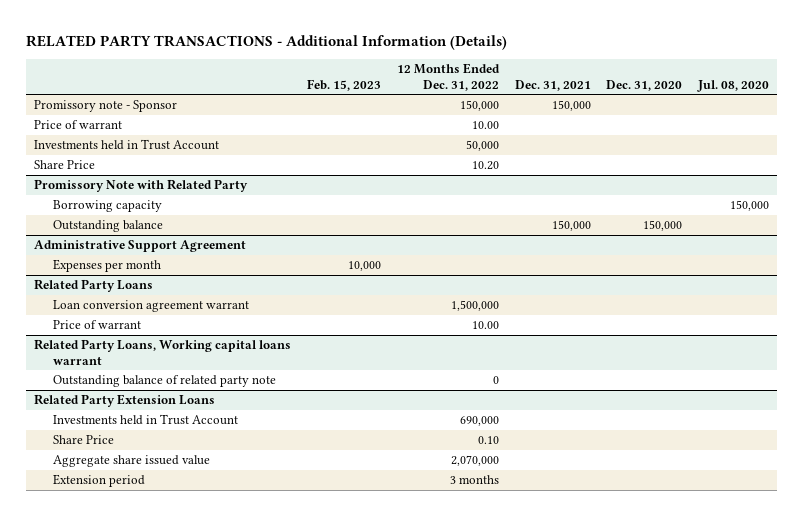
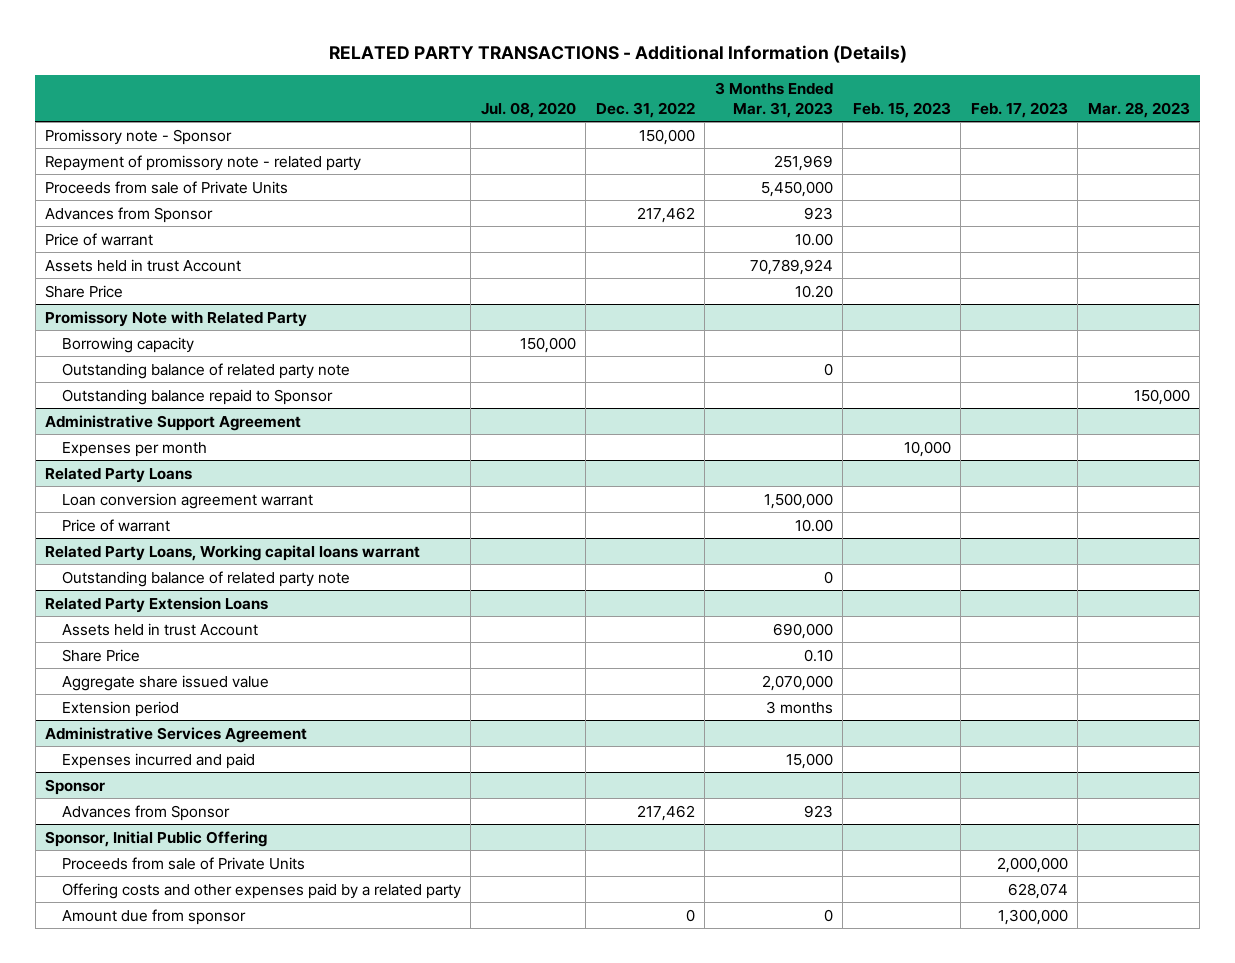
- | Feb. 15, 2023 | 12 Months Ended Dec. 31, 2022 | Dec. 31, 2021 | Dec. 31, 2020 | Jul. 08, 2020
+ | Jul. 08, 2020 | Dec. 31, 2022 | 3 Months Ended Mar. 31, 2023 | Feb. 15, 2023 | Feb. 17, 2023 | Mar. 28, 2023
+ Repayment of promissory note - related party | | | 251,969 | | |
+ Proceeds from sale of Private Units | | | 5,450,000 | | |
+ Advances from Sponsor | | 217,462 | 923 | | |
- Investments held in Trust Account | | 50,000 | | |
+ Assets held in trust Account | | | 70,789,924 | | |
@ Promissory Note with Related Party
- Outstanding balance | | | 150,000 | 150,000 |
+ Outstanding balance of related party note | | | 0 | | |
+ Outstanding balance repaid to Sponsor | | | | | | 150,000
@ Related Party Extension Loans
- Investments held in Trust Account | | 690,000 | | |
+ Assets held in trust Account | | | 690,000 | | |
+ Administrative Services Agreement
+ Expenses incurred and paid | | | 15,000 | | |
+ Sponsor
+ Advances from Sponsor | | 217,462 | 923 | | |
+ Sponsor, Initial Public Offering
+ Proceeds from sale of Private Units | | | | | 2,000,000 |
+ Offering costs and other expenses paid by a related party | | | | | 628,074 |
+ Amount due from sponsor | | 0 | 0 | | 1,300,000 |

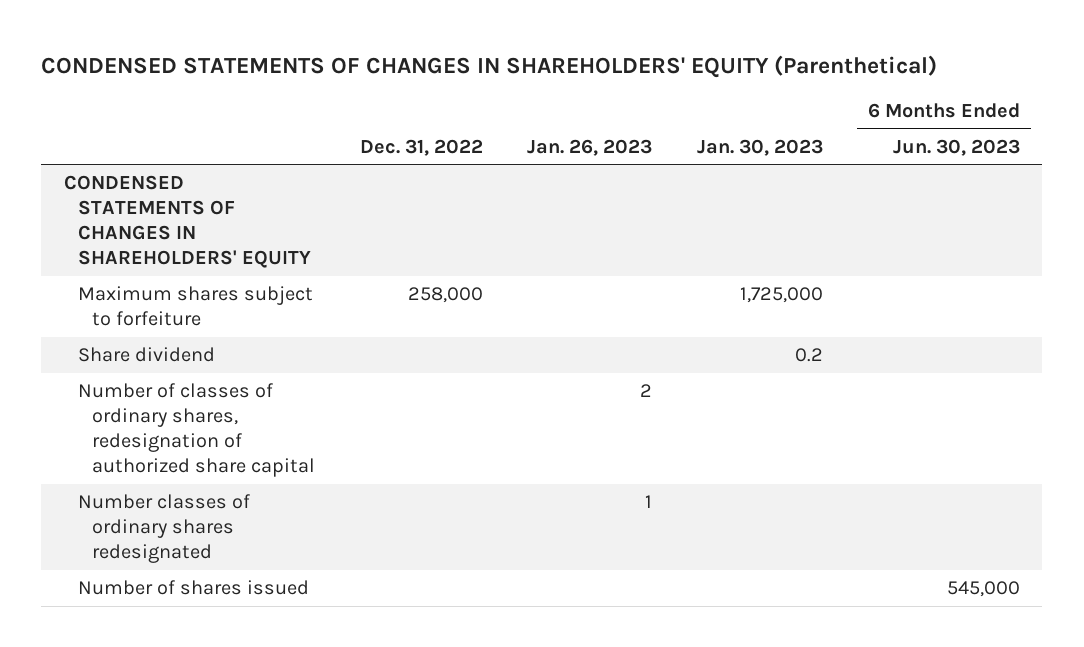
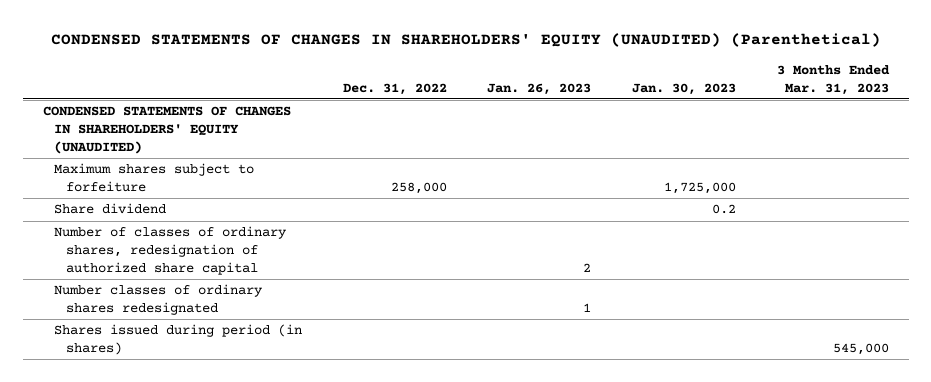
- CONDENSED STATEMENTS OF CHANGES IN SHAREHOLDERS' EQUITY (Parenthetical)
+ CONDENSED STATEMENTS OF CHANGES IN SHAREHOLDERS' EQUITY (UNAUDITED) (Parenthetical)
- | Dec. 31, 2022 | Jan. 26, 2023 | Jan. 30, 2023 | 6 Months Ended Jun. 30, 2023
+ | Dec. 31, 2022 | Jan. 26, 2023 | Jan. 30, 2023 | 3 Months Ended Mar. 31, 2023
- CONDENSED STATEMENTS OF CHANGES IN SHAREHOLDERS' EQUITY
+ CONDENSED STATEMENTS OF CHANGES IN SHAREHOLDERS' EQUITY (UNAUDITED)
- Number of shares issued | | | | 545,000
+ Shares issued during period (in shares) | | | | 545,000

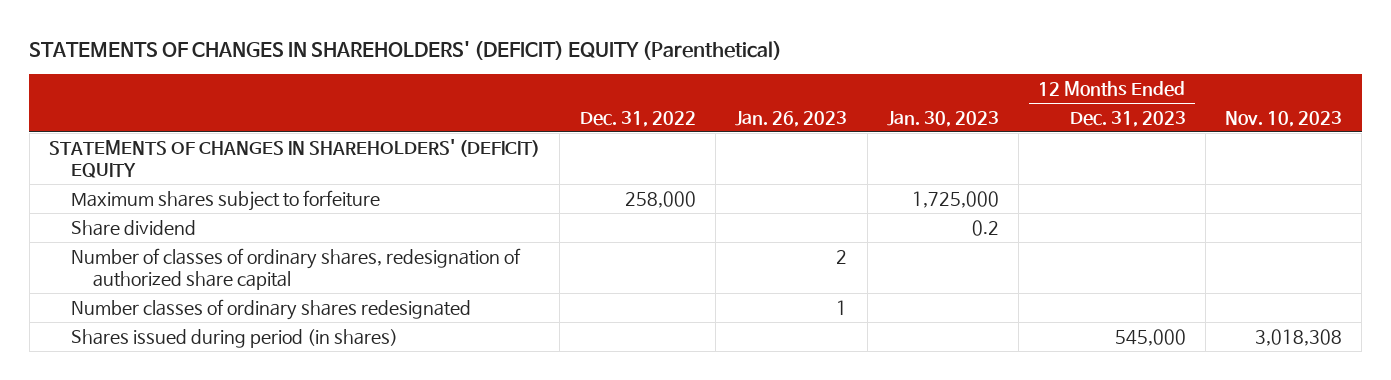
- CONDENSED STATEMENTS OF CHANGES IN SHAREHOLDERS' EQUITY (UNAUDITED) (Parenthetical)
+ STATEMENTS OF CHANGES IN SHAREHOLDERS' (DEFICIT) EQUITY (Parenthetical)
- | Dec. 31, 2022 | Jan. 26, 2023 | Jan. 30, 2023 | 3 Months Ended Mar. 31, 2023
+ | Dec. 31, 2022 | Jan. 26, 2023 | Jan. 30, 2023 | 12 Months Ended Dec. 31, 2023 | Nov. 10, 2023
- CONDENSED STATEMENTS OF CHANGES IN SHAREHOLDERS' EQUITY (UNAUDITED)
+ STATEMENTS OF CHANGES IN SHAREHOLDERS' (DEFICIT) EQUITY

